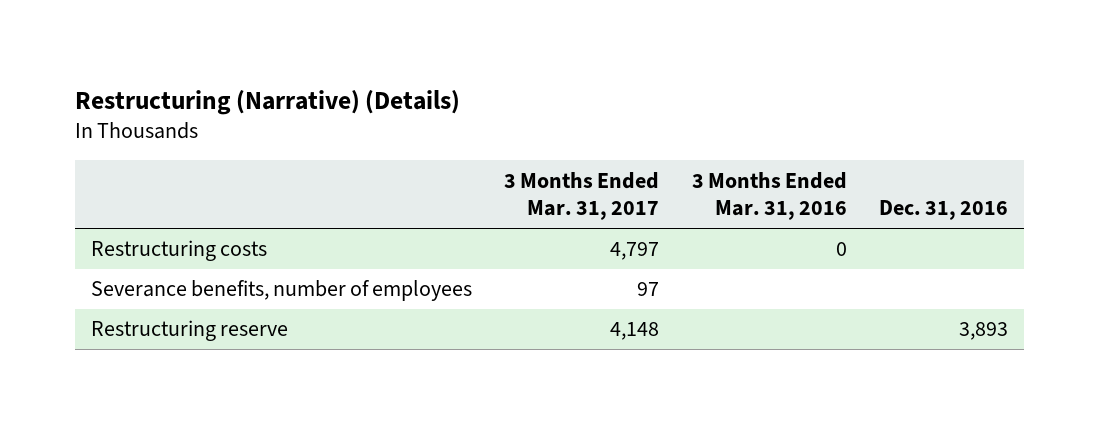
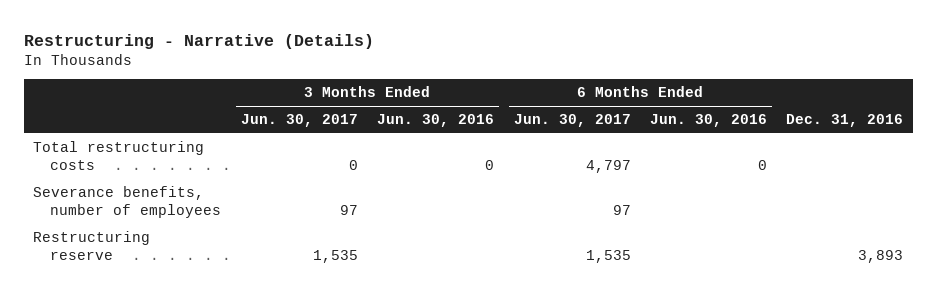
- Restructuring (Narrative) (Details)
+ Restructuring - Narrative (Details)
- | 3 Months Ended Mar. 31, 2017 | 3 Months Ended Mar. 31, 2016 | Dec. 31, 2016
+ | 3 Months Ended Jun. 30, 2017 | 3 Months Ended Jun. 30, 2016 | 6 Months Ended Jun. 30, 2017 | 6 Months Ended Jun. 30, 2016 | Dec. 31, 2016
- Restructuring costs | 4,797 | 0 |
+ Total restructuring costs | 0 | 0 | 4,797 | 0 |

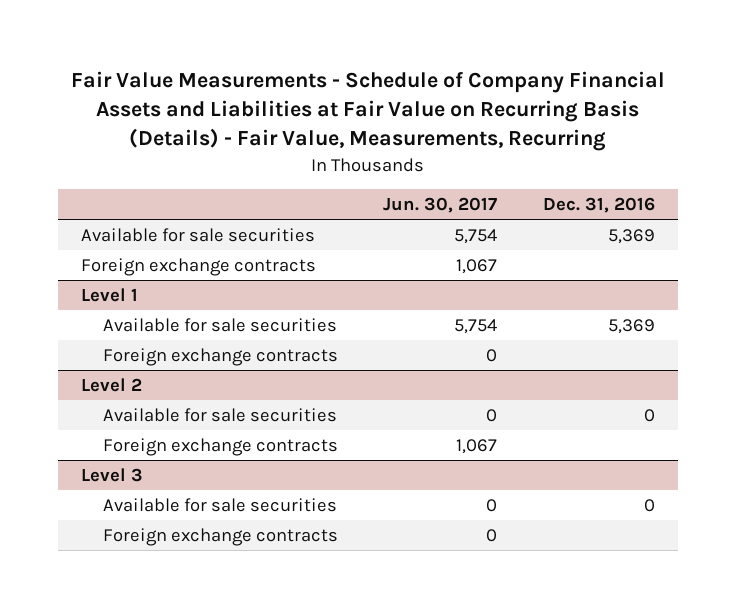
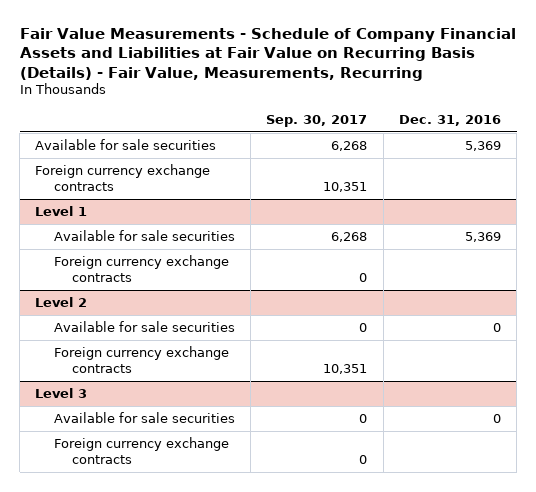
- | Jun. 30, 2017 | Dec. 31, 2016
+ | Sep. 30, 2017 | Dec. 31, 2016
- Foreign exchange contracts | 1,067 |
+ Foreign currency exchange contracts | 10,351 |
@ Level 1
- Foreign exchange contracts | 0 |
+ Foreign currency exchange contracts | 0 |
@ Level 2
- Foreign exchange contracts | 1,067 |
+ Foreign currency exchange contracts | 10,351 |
@ Level 3
- Foreign exchange contracts | 0 |
+ Foreign currency exchange contracts | 0 |

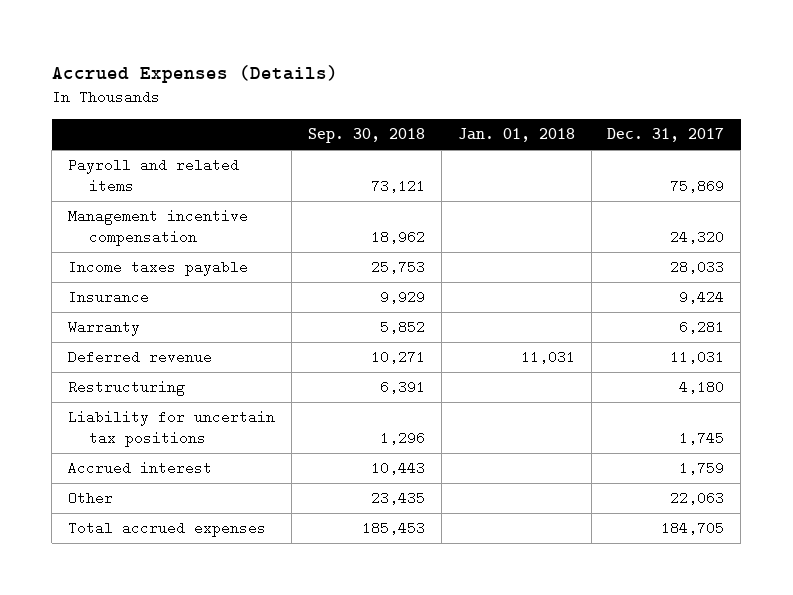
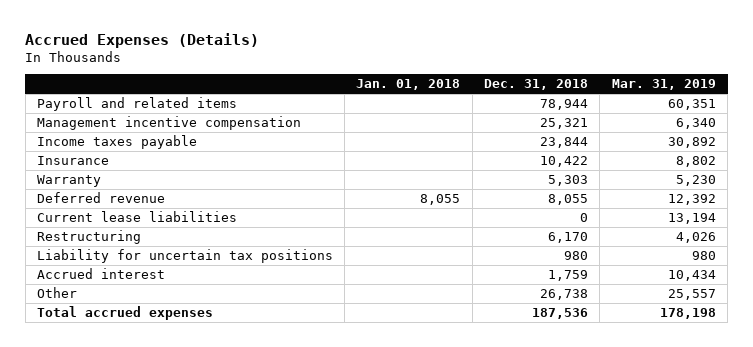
- | Sep. 30, 2018 | Jan. 01, 2018 | Dec. 31, 2017
+ | Jan. 01, 2018 | Dec. 31, 2018 | Mar. 31, 2019
- Deferred revenue | 10,271 | 11,031 | 11,031
+ Deferred revenue | 8,055 | 8,055 | 12,392
+ Current lease liabilities | | 0 | 13,194

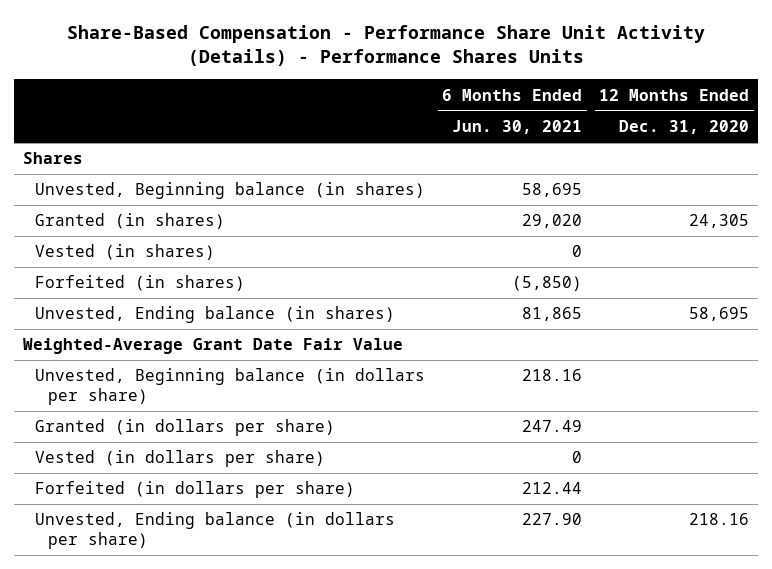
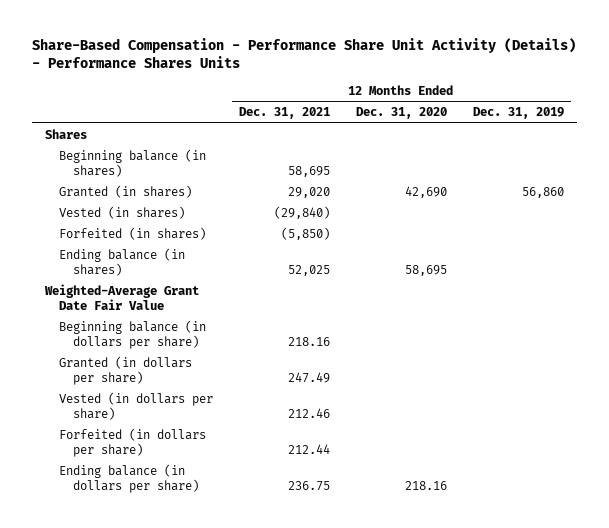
- | 6 Months Ended Jun. 30, 2021 | 12 Months Ended Dec. 31, 2020
+ | 12 Months Ended Dec. 31, 2021 | 12 Months Ended Dec. 31, 2020 | 12 Months Ended Dec. 31, 2019
- Unvested, Beginning balance (in shares) | 58,695 |
- Granted (in shares) | 29,020 | 24,305
+ Beginning balance (in shares) | 58,695 | |
+ Granted (in shares) | 29,020 | 42,690 | 56,860
- Unvested, Ending balance (in shares) | 81,865 | 58,695
+ Ending balance (in shares) | 52,025 | 58,695 |
- Unvested, Beginning balance (in dollars per share) | 218.16 |
+ Beginning balance (in dollars per share) | 218.16 | |
- Unvested, Ending balance (in dollars per share) | 227.90 | 218.16
+ Ending balance (in dollars per share) | 236.75 | 218.16 |

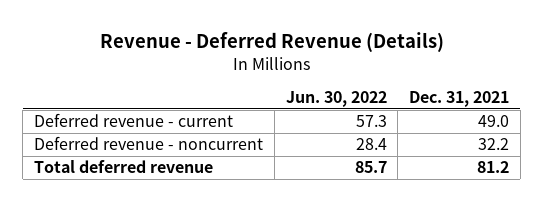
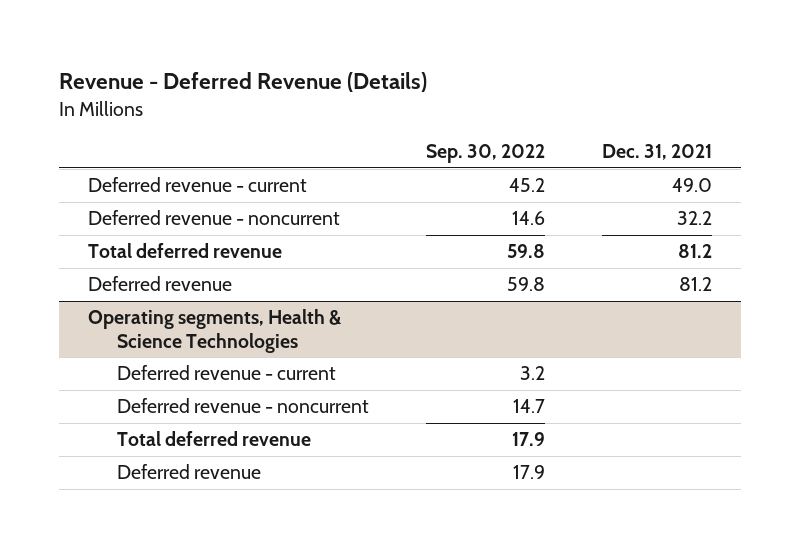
- | Jun. 30, 2022 | Dec. 31, 2021
+ | Sep. 30, 2022 | Dec. 31, 2021
+ Deferred revenue | 59.8 | 81.2
+ Operating segments, Health & Science Technologies
+ Deferred revenue - current | 3.2 |
+ Deferred revenue - noncurrent | 14.7 |
+ Total deferred revenue | 17.9 |
+ Deferred revenue | 17.9 |

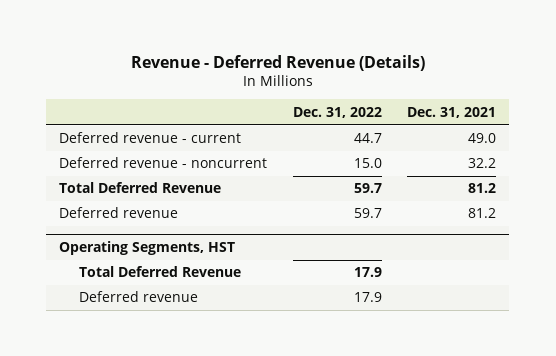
- | Sep. 30, 2022 | Dec. 31, 2021
+ | Dec. 31, 2022 | Dec. 31, 2021
- Total deferred revenue | 59.8 | 81.2
+ Total Deferred Revenue | 59.7 | 81.2
- Operating segments, Health & Science Technologies
- Deferred revenue - current | 3.2 |
- Deferred revenue - noncurrent | 14.7 |
- Total deferred revenue | 17.9 |
- Deferred revenue | 17.9 |
+ Operating Segments, HST
+ Total Deferred Revenue | 17.9 |
+ Deferred revenue | 17.9 |

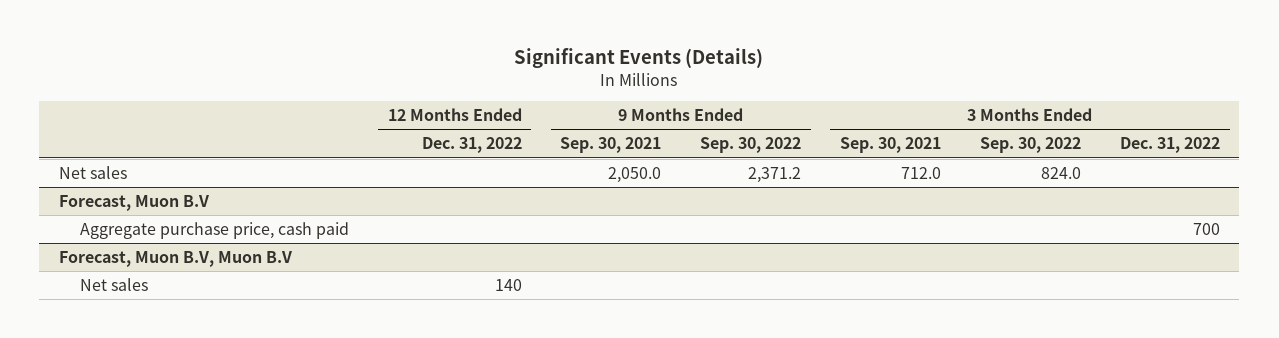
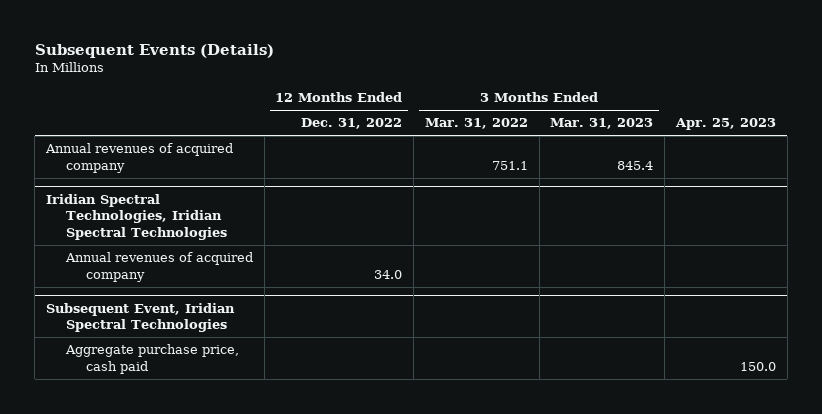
- Significant Events (Details)
+ Subsequent Events (Details)
- | 12 Months Ended Dec. 31, 2022 | 9 Months Ended Sep. 30, 2021 | 9 Months Ended Sep. 30, 2022 | 3 Months Ended Sep. 30, 2021 | 3 Months Ended Sep. 30, 2022 | 3 Months Ended Dec. 31, 2022
+ | 12 Months Ended Dec. 31, 2022 | 3 Months Ended Mar. 31, 2022 | 3 Months Ended Mar. 31, 2023 | Apr. 25, 2023
- Net sales | | 2,050.0 | 2,371.2 | 712.0 | 824.0 |
- Forecast, Muon B.V
- Aggregate purchase price, cash paid | | | | | | 700
- Forecast, Muon B.V, Muon B.V
- Net sales | 140 | | | | |
+ Annual revenues of acquired company | | 751.1 | 845.4 |
+ Iridian Spectral Technologies, Iridian Spectral Technologies
+ Annual revenues of acquired company | 34.0 | | |
+ Subsequent Event, Iridian Spectral Technologies
+ Aggregate purchase price, cash paid | | | | 150.0

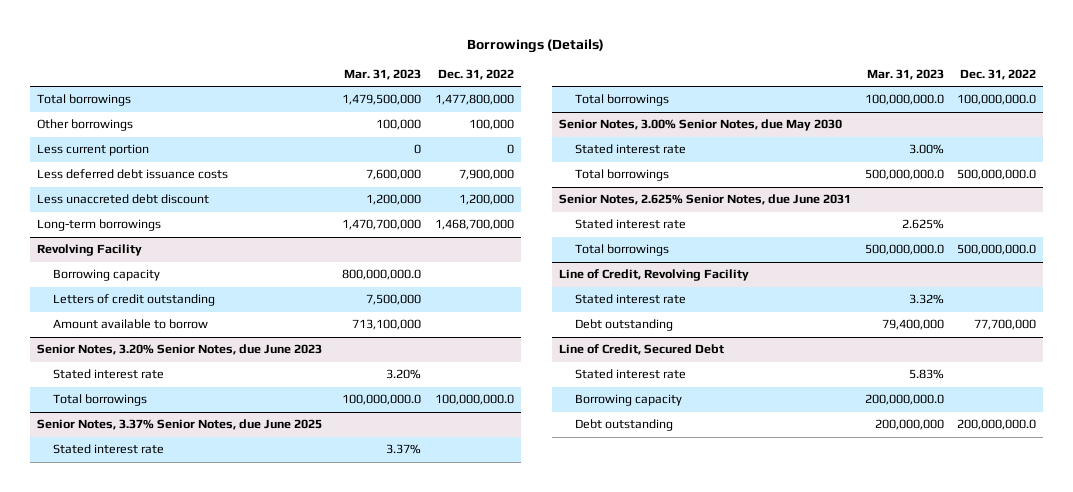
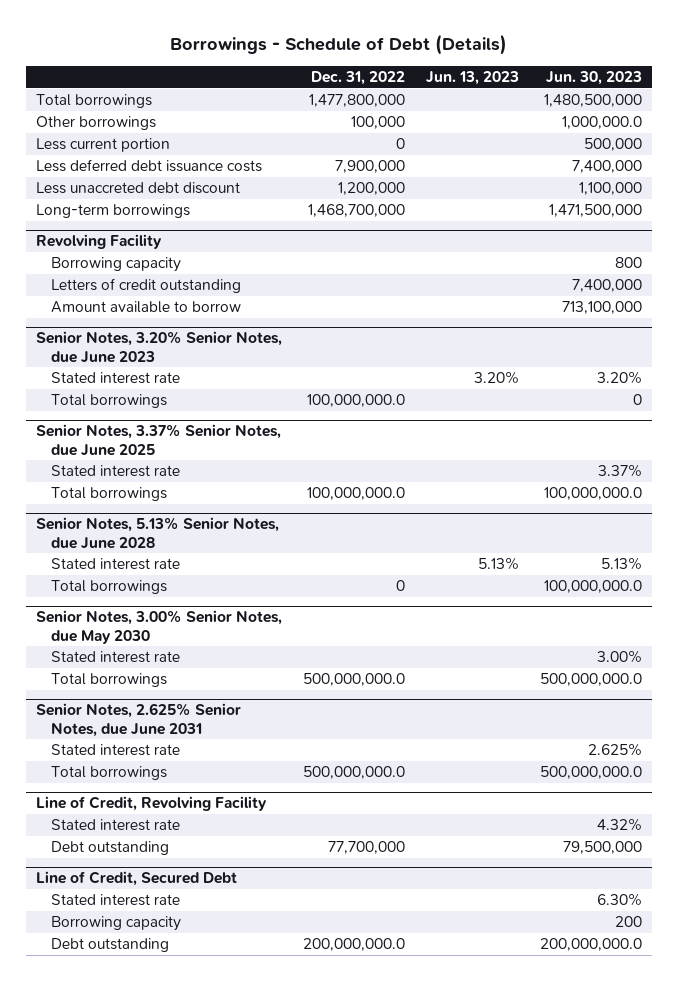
- Borrowings (Details)
+ Borrowings - Schedule of Debt (Details)
- | Mar. 31, 2023 | Dec. 31, 2022
+ | Dec. 31, 2022 | Jun. 13, 2023 | Jun. 30, 2023
+ Senior Notes, 5.13% Senior Notes, due June 2028
+ Stated interest rate | | 5.13% | 5.13%
+ Total borrowings | 0 | | 100,000,000.0

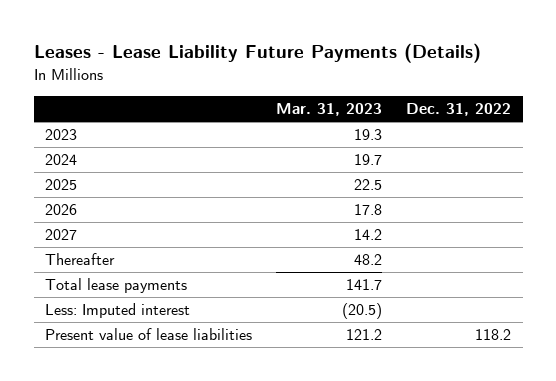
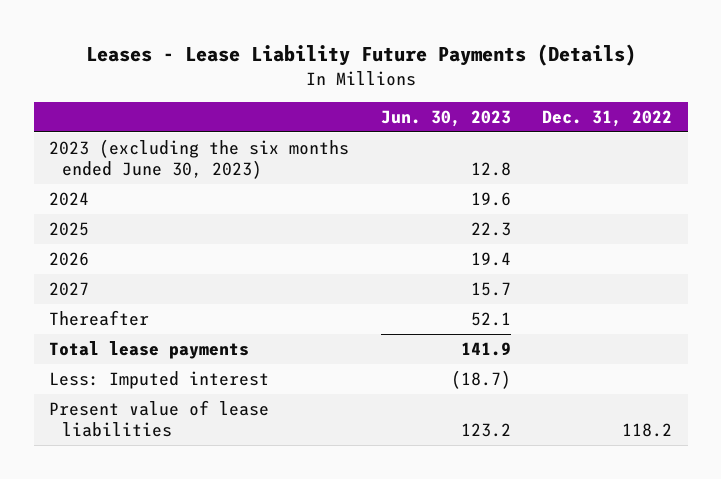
- | Mar. 31, 2023 | Dec. 31, 2022
+ | Jun. 30, 2023 | Dec. 31, 2022
- 2023 | 19.3 |
+ 2023 (excluding the six months ended June 30, 2023) | 12.8 |

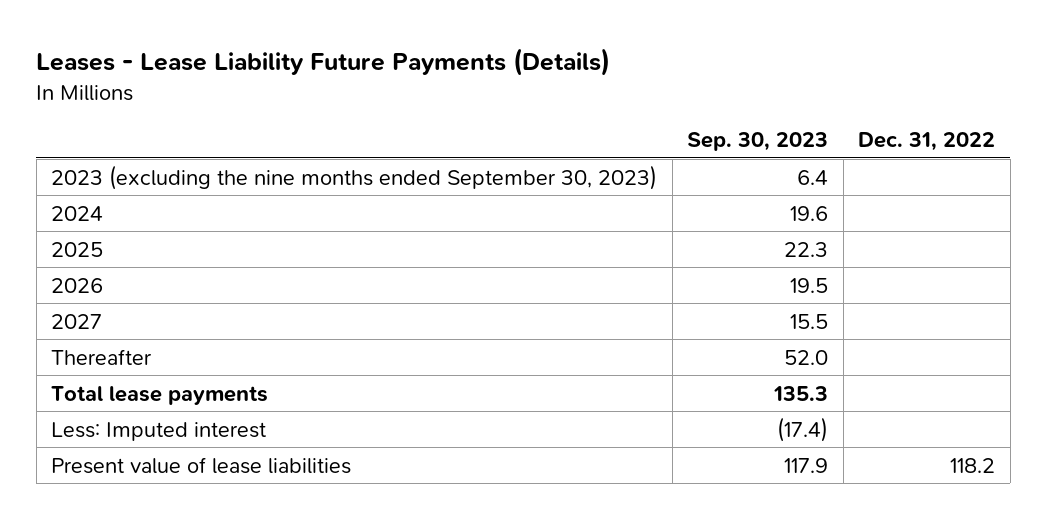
- | Jun. 30, 2023 | Dec. 31, 2022
+ | Sep. 30, 2023 | Dec. 31, 2022
- 2023 (excluding the six months ended June 30, 2023) | 12.8 |
+ 2023 (excluding the nine months ended September 30, 2023) | 6.4 |

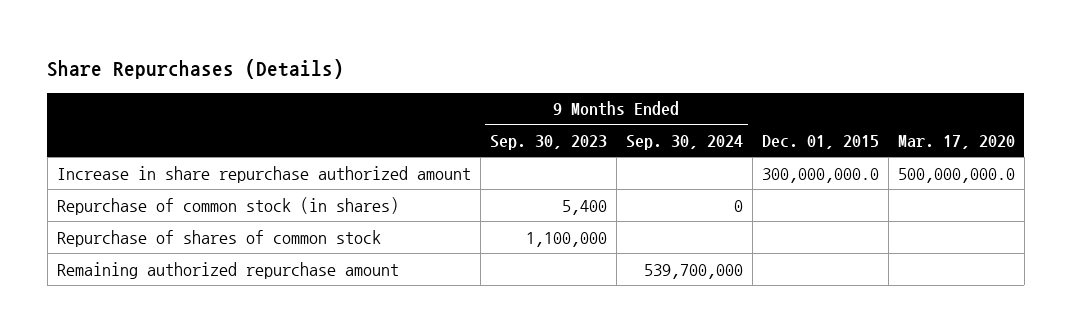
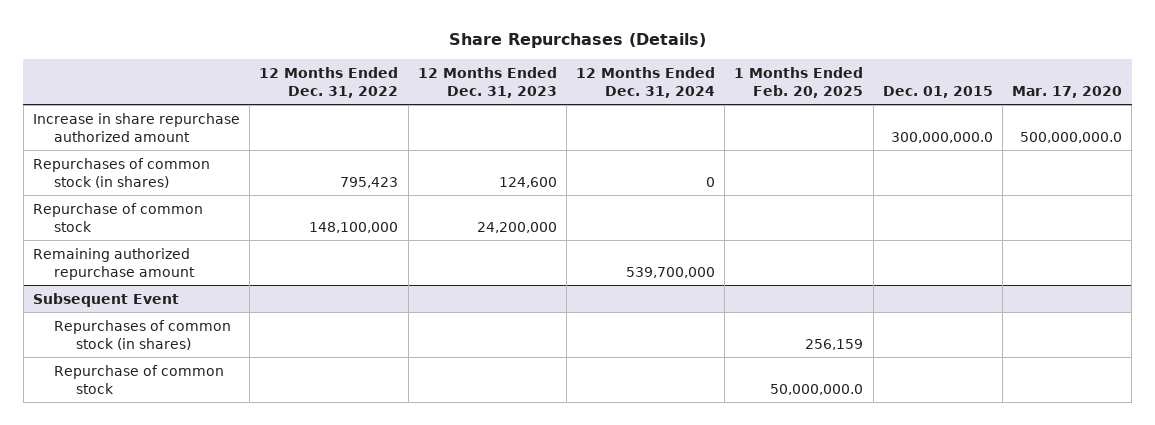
- | 9 Months Ended Sep. 30, 2023 | 9 Months Ended Sep. 30, 2024 | Dec. 01, 2015 | Mar. 17, 2020
+ | 12 Months Ended Dec. 31, 2022 | 12 Months Ended Dec. 31, 2023 | 12 Months Ended Dec. 31, 2024 | 1 Months Ended Feb. 20, 2025 | Dec. 01, 2015 | Mar. 17, 2020
- Repurchase of common stock (in shares) | 5,400 | 0 | |
- Repurchase of shares of common stock | 1,100,000 | | |
+ Repurchases of common stock (in shares) | 795,423 | 124,600 | 0 | | |
+ Repurchase of common stock | 148,100,000 | 24,200,000 | | | |
+ Subsequent Event
+ Repurchases of common stock (in shares) | | | | 256,159 | |
+ Repurchase of common stock | | | | 50,000,000.0 | |

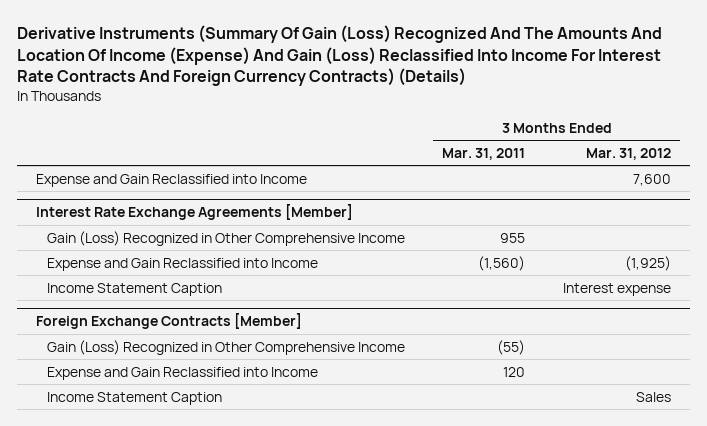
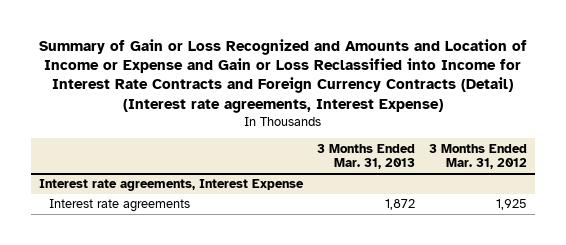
- Derivative Instruments (Summary Of Gain (Loss) Recognized And The Amounts And Location Of Income (Expense) And Gain (Loss) Reclassified Into Income For Interest Rate Contracts And Foreign Currency Contracts) (Details)
+ Summary of Gain or Loss Recognized and Amounts and Location of Income or Expense and Gain or Loss Reclassified into Income for Interest Rate Contracts and Foreign Currency Contracts (Detail) (Interest rate agreements, Interest Expense)
- | 3 Months Ended Mar. 31, 2011 | 3 Months Ended Mar. 31, 2012
+ | 3 Months Ended Mar. 31, 2013 | 3 Months Ended Mar. 31, 2012
- Expense and Gain Reclassified into Income | | 7,600
- Interest Rate Exchange Agreements [Member]
- Gain (Loss) Recognized in Other Comprehensive Income | 955 |
- Expense and Gain Reclassified into Income | (1,560) | (1,925)
- Income Statement Caption | | Interest expense
- Foreign Exchange Contracts [Member]
- Gain (Loss) Recognized in Other Comprehensive Income | (55) |
- Expense and Gain Reclassified into Income | 120 |
- Income Statement Caption | | Sales
+ Interest rate agreements, Interest Expense
+ Interest rate agreements | 1,872 | 1,925

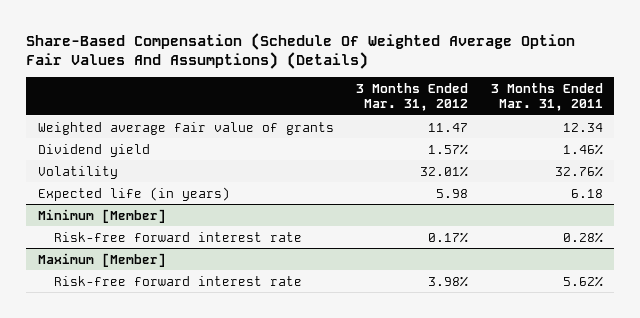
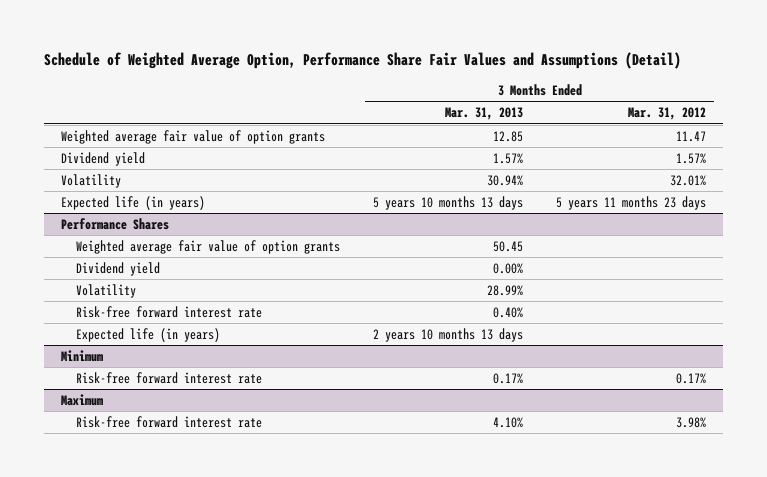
- Share-Based Compensation (Schedule Of Weighted Average Option Fair Values And Assumptions) (Details)
+ Schedule of Weighted Average Option, Performance Share Fair Values and Assumptions (Detail)
- | 3 Months Ended Mar. 31, 2012 | 3 Months Ended Mar. 31, 2011
+ | 3 Months Ended Mar. 31, 2013 | 3 Months Ended Mar. 31, 2012
- Weighted average fair value of grants | 11.47 | 12.34
+ Weighted average fair value of option grants | 12.85 | 11.47
- Expected life (in years) | 5.98 | 6.18
- Minimum [Member]
+ Expected life (in years) | 5 years 10 months 13 days | 5 years 11 months 23 days
+ Performance Shares
+ Weighted average fair value of option grants | 50.45 |
+ Dividend yield | 0.00% |
+ Volatility | 28.99% |
+ Risk-free forward interest rate | 0.40% |
+ Expected life (in years) | 2 years 10 months 13 days |
+ Minimum
- Maximum [Member]
+ Maximum

